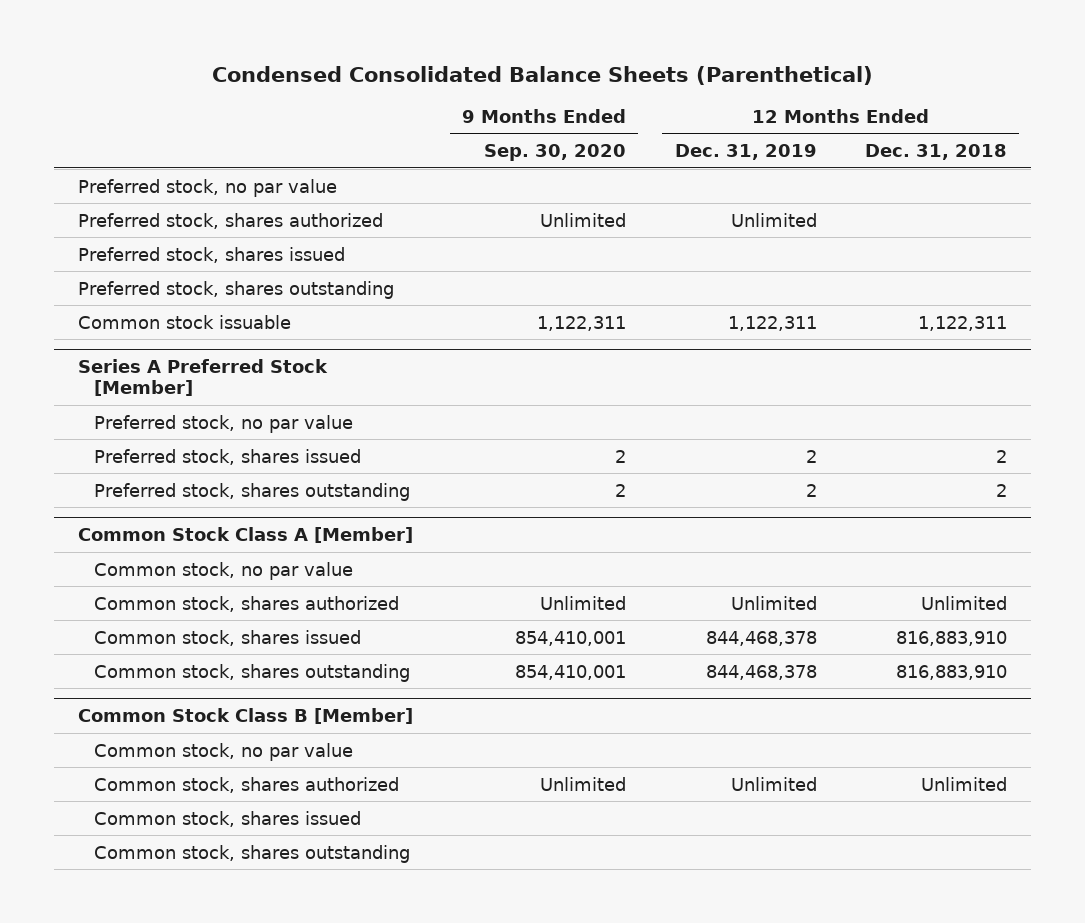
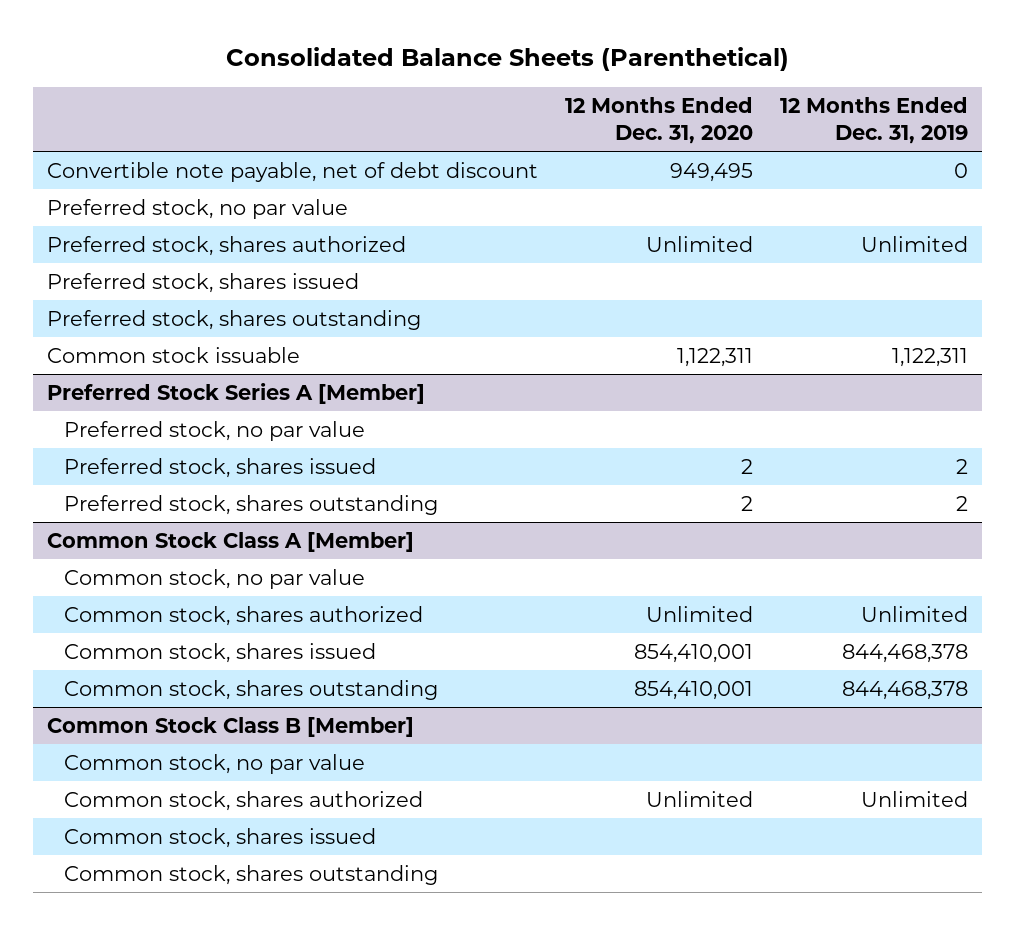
- Condensed Consolidated Balance Sheets (Parenthetical)
+ Consolidated Balance Sheets (Parenthetical)
- | 9 Months Ended Sep. 30, 2020 | 12 Months Ended Dec. 31, 2019 | 12 Months Ended Dec. 31, 2018
+ | 12 Months Ended Dec. 31, 2020 | 12 Months Ended Dec. 31, 2019
+ Convertible note payable, net of debt discount | 949,495 | 0
- Series A Preferred Stock [Member]
+ Preferred Stock Series A [Member]

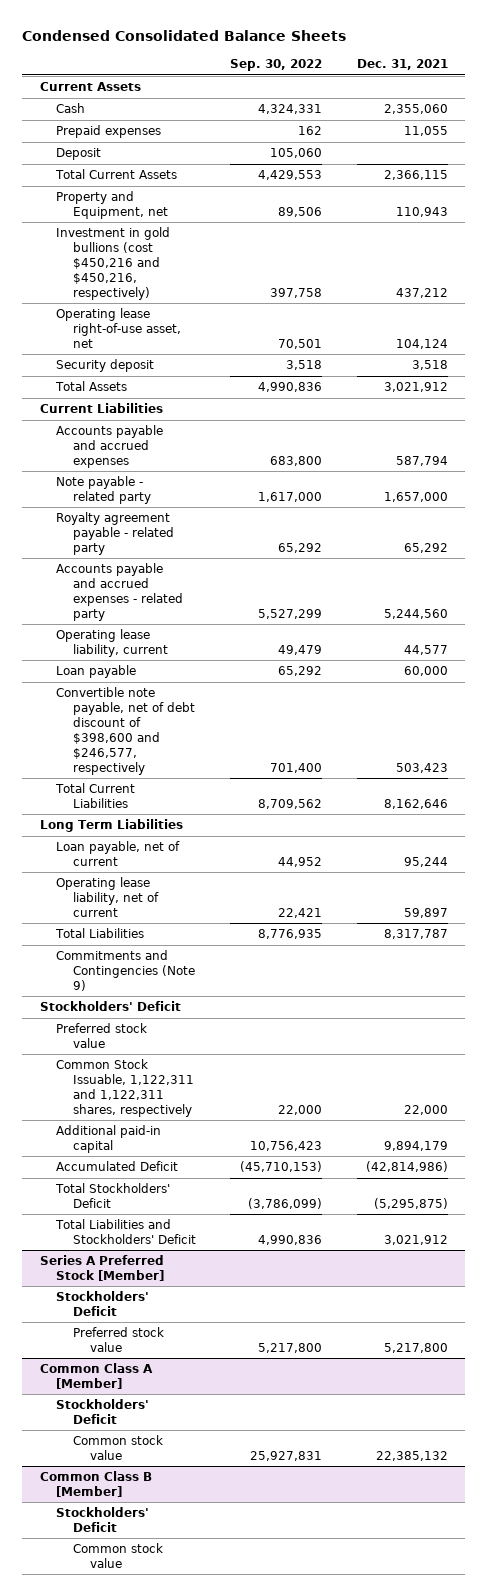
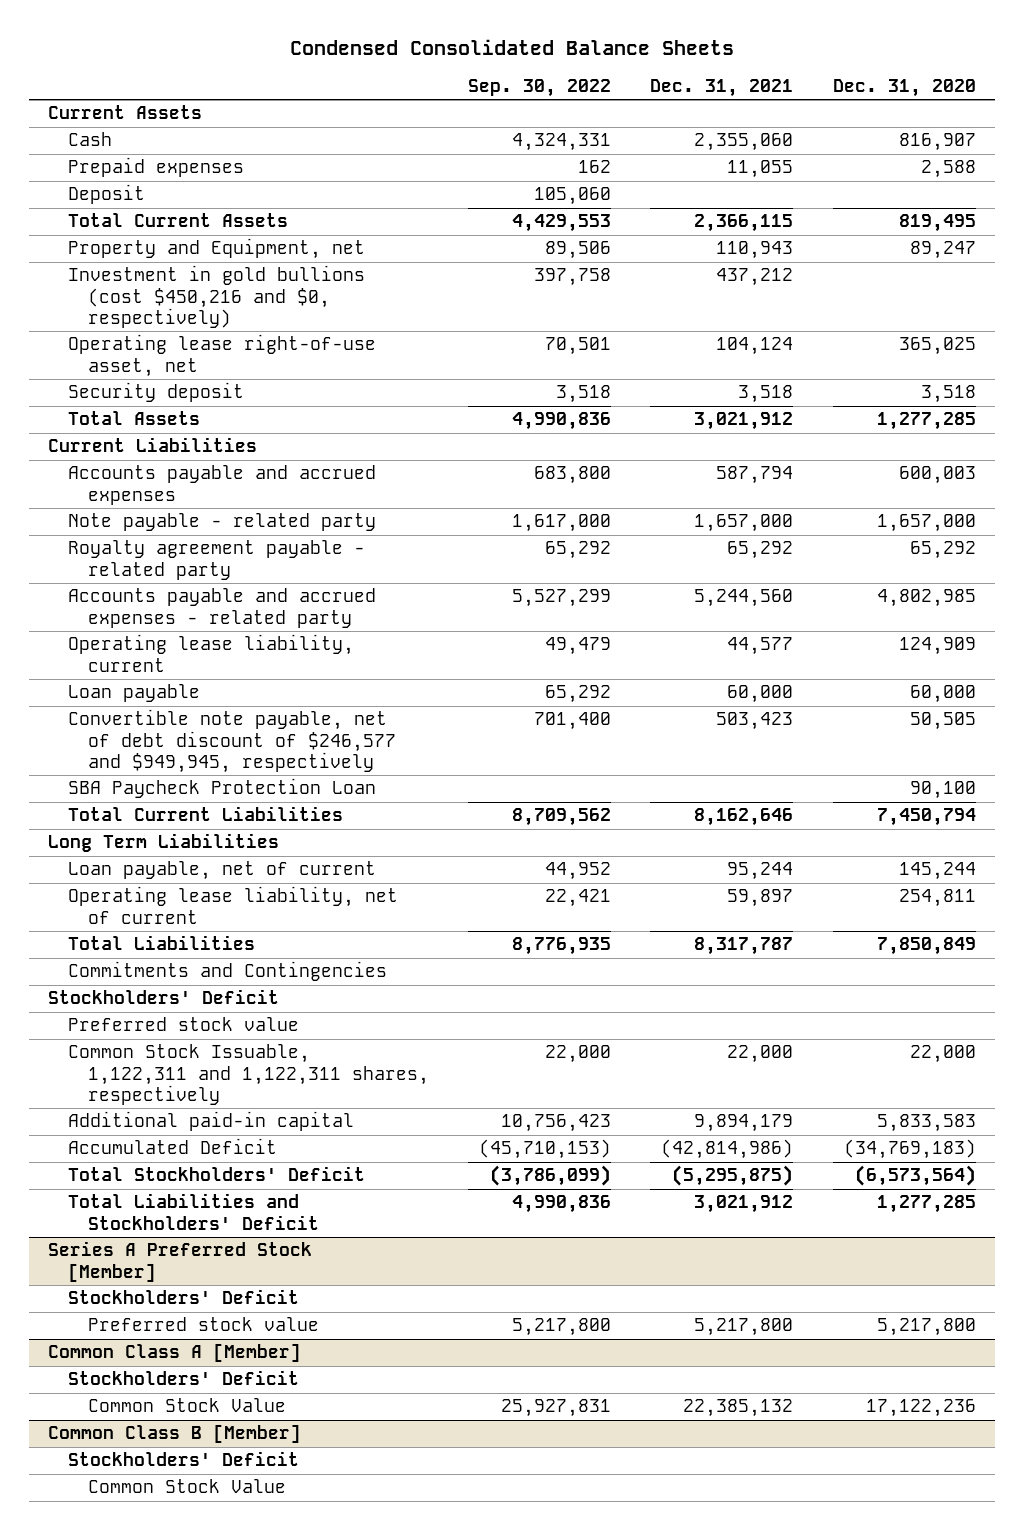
- | Sep. 30, 2022 | Dec. 31, 2021
+ | Sep. 30, 2022 | Dec. 31, 2021 | Dec. 31, 2020
- Investment in gold bullions (cost $450,216 and $450,216, respectively) | 397,758 | 437,212
+ Investment in gold bullions (cost $450,216 and $0, respectively) | 397,758 | 437,212 |
- Convertible note payable, net of debt discount of $398,600 and $246,577, respectively | 701,400 | 503,423
+ Convertible note payable, net of debt discount of $246,577 and $949,945, respectively | 701,400 | 503,423 | 50,505
+ SBA Paycheck Protection Loan | | | 90,100
- Commitments and Contingencies (Note 9)
+ Commitments and Contingencies
@ Common Class A [Member]
- Common stock value | 25,927,831 | 22,385,132
+ Common Stock Value | 25,927,831 | 22,385,132 | 17,122,236
@ Common Class B [Member]
- Common stock value
+ Common Stock Value

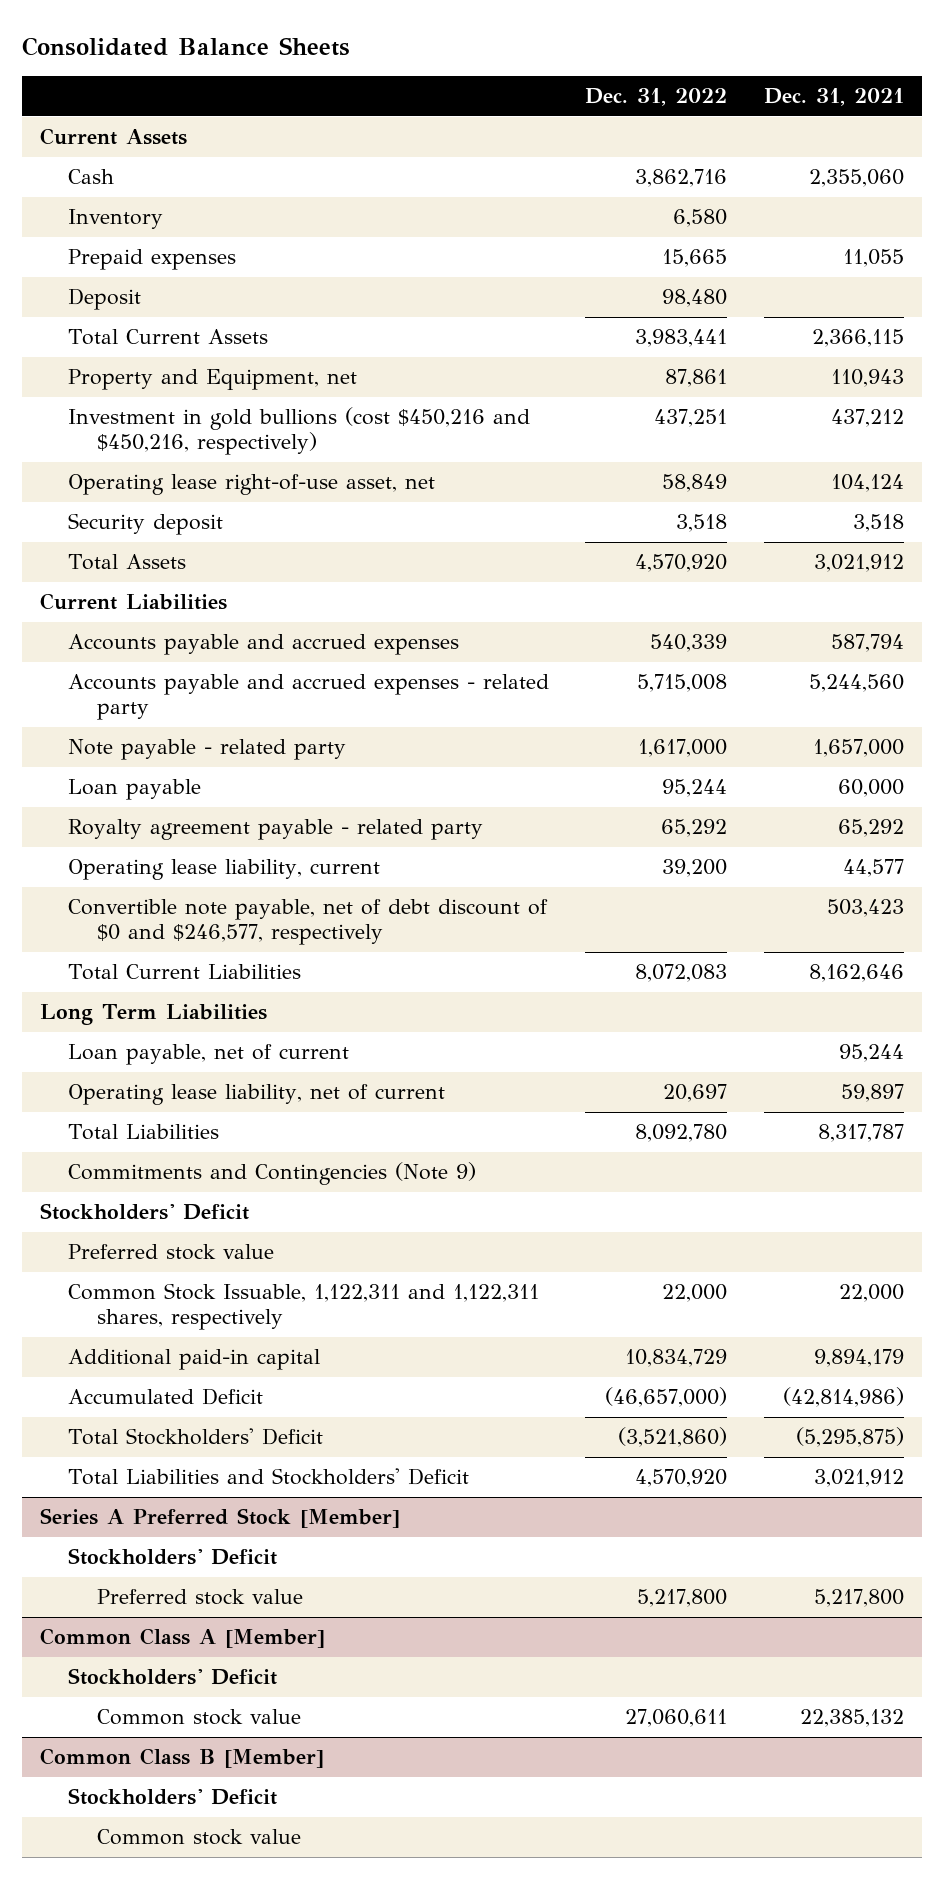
- Condensed Consolidated Balance Sheets
+ Consolidated Balance Sheets
- | Sep. 30, 2022 | Dec. 31, 2021 | Dec. 31, 2020
+ | Dec. 31, 2022 | Dec. 31, 2021
+ Inventory | 6,580 |
- Investment in gold bullions (cost $450,216 and $0, respectively) | 397,758 | 437,212 |
+ Investment in gold bullions (cost $450,216 and $450,216, respectively) | 437,251 | 437,212
moved up: Accounts payable and accrued expenses - related party | 5,715,008 | 5,244,560
moved up: Loan payable | 95,244 | 60,000
- Convertible note payable, net of debt discount of $246,577 and $949,945, respectively | 701,400 | 503,423 | 50,505
- SBA Paycheck Protection Loan | | | 90,100
+ Convertible note payable, net of debt discount of $0 and $246,577, respectively | | 503,423
- Commitments and Contingencies
+ Commitments and Contingencies (Note 9)
@ Common Class A [Member]
- Common Stock Value | 25,927,831 | 22,385,132 | 17,122,236
+ Common stock value | 27,060,611 | 22,385,132
@ Common Class B [Member]
- Common Stock Value
+ Common stock value

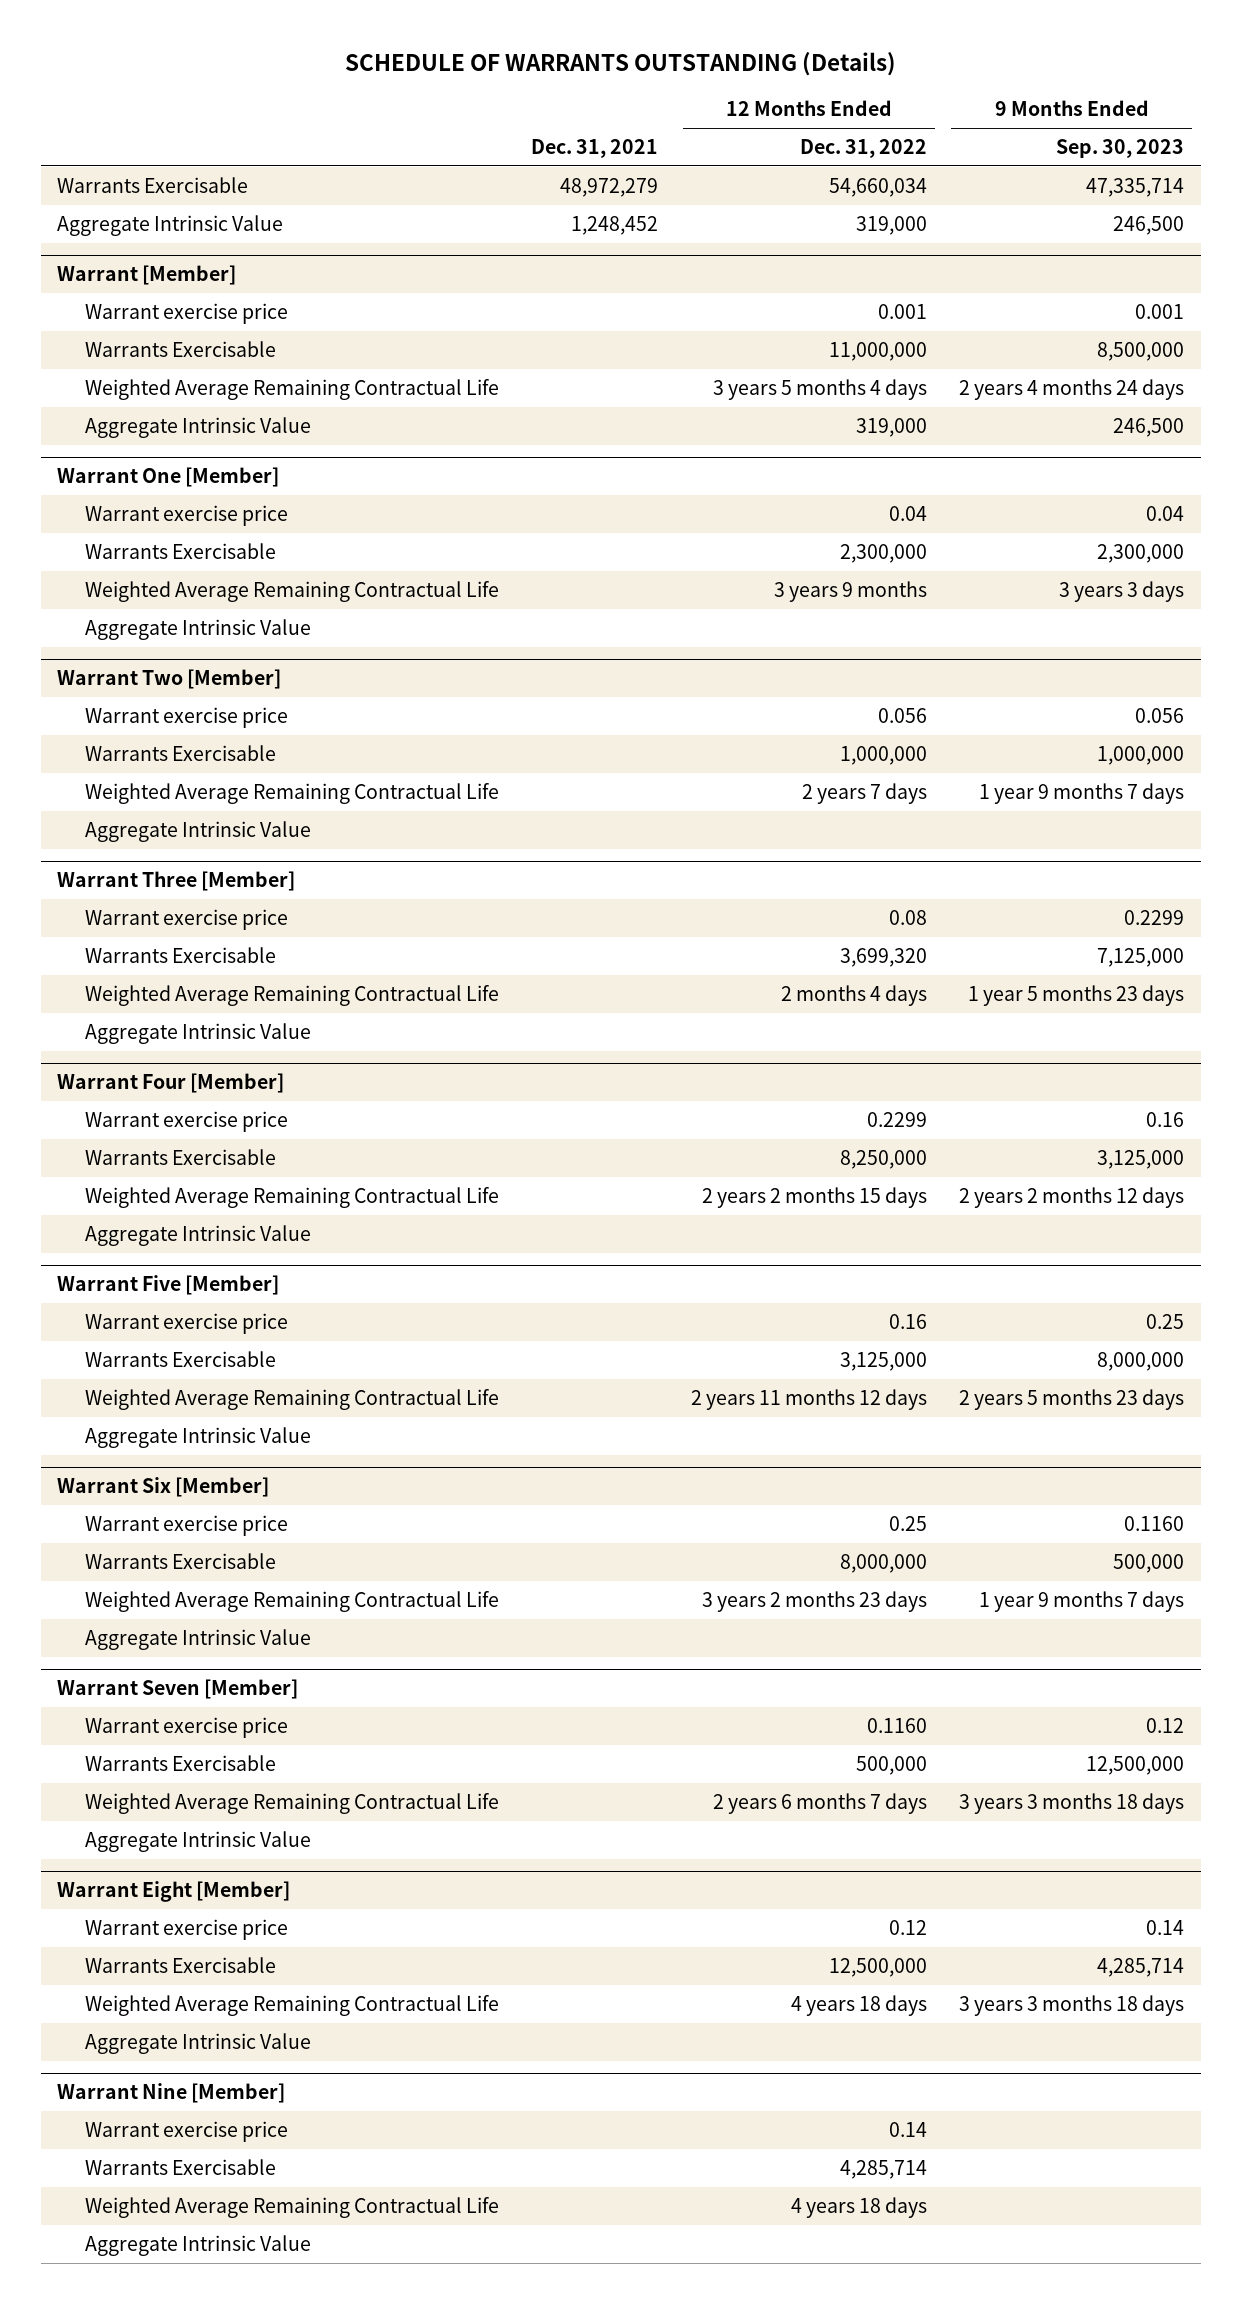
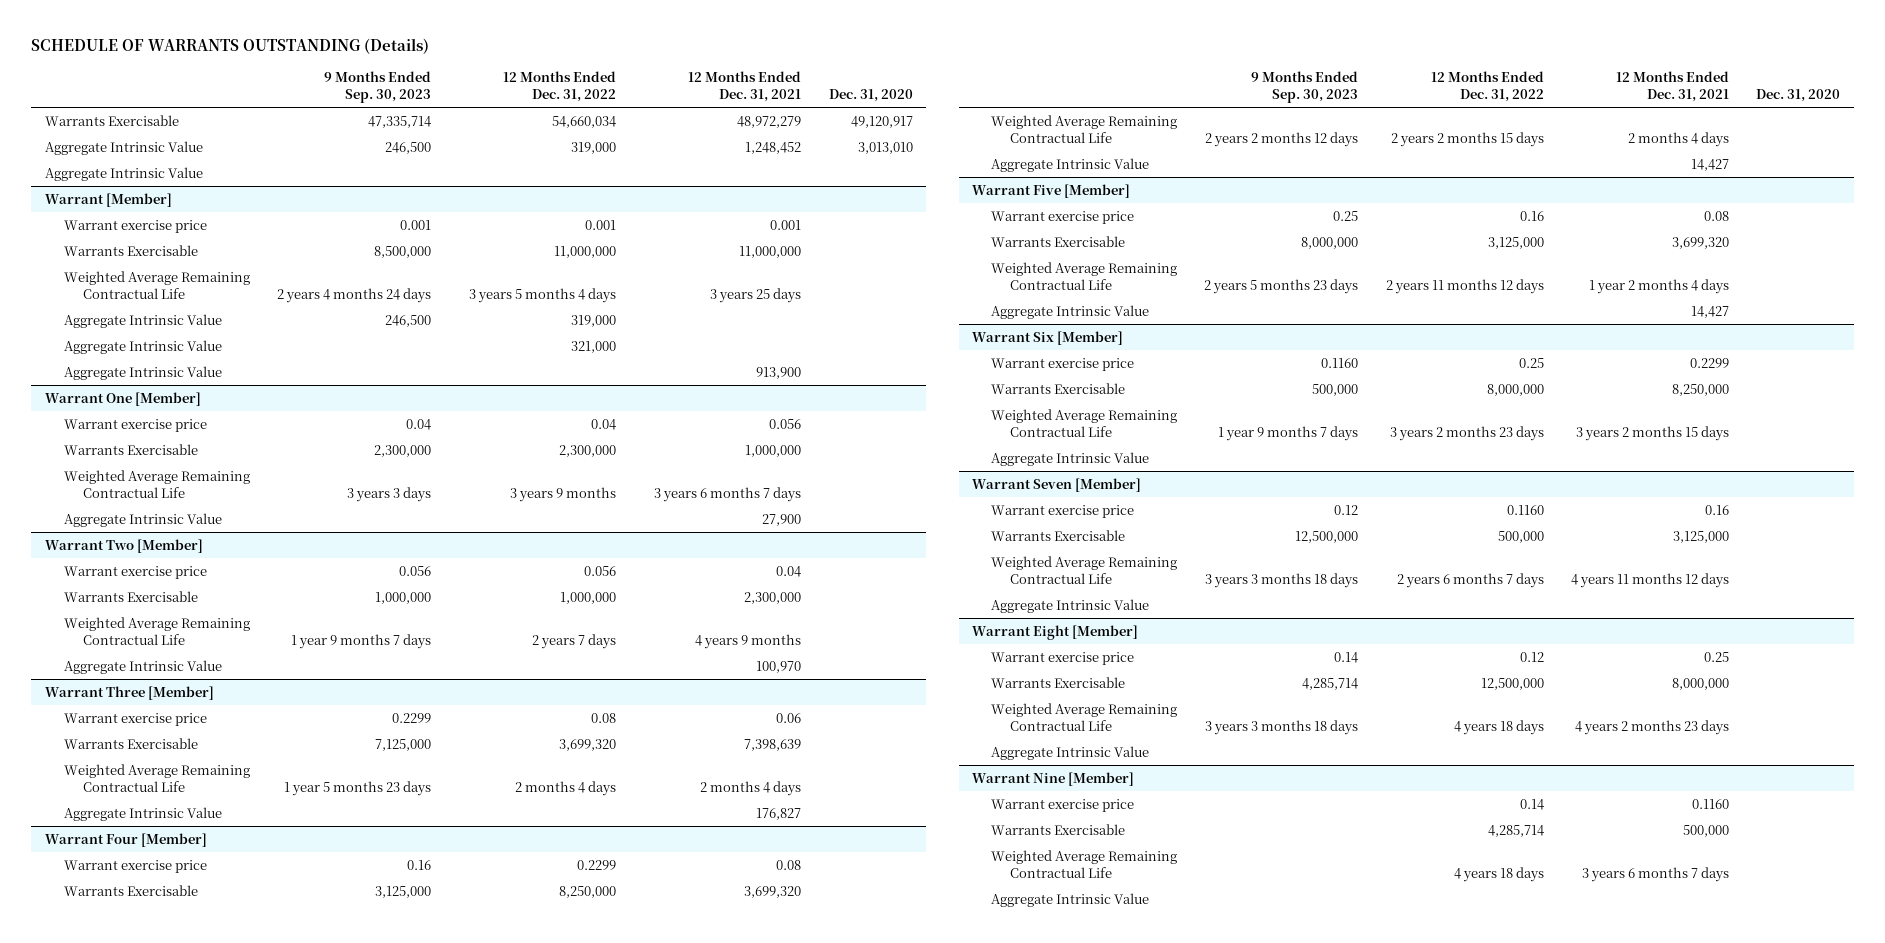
- | Dec. 31, 2021 | 12 Months Ended Dec. 31, 2022 | 9 Months Ended Sep. 30, 2023
+ | 9 Months Ended Sep. 30, 2023 | 12 Months Ended Dec. 31, 2022 | 12 Months Ended Dec. 31, 2021 | Dec. 31, 2020
+ Aggregate Intrinsic Value
@ Warrant [Member]
+ Aggregate Intrinsic Value | | 321,000 | |
+ Aggregate Intrinsic Value | | | 913,900 |

